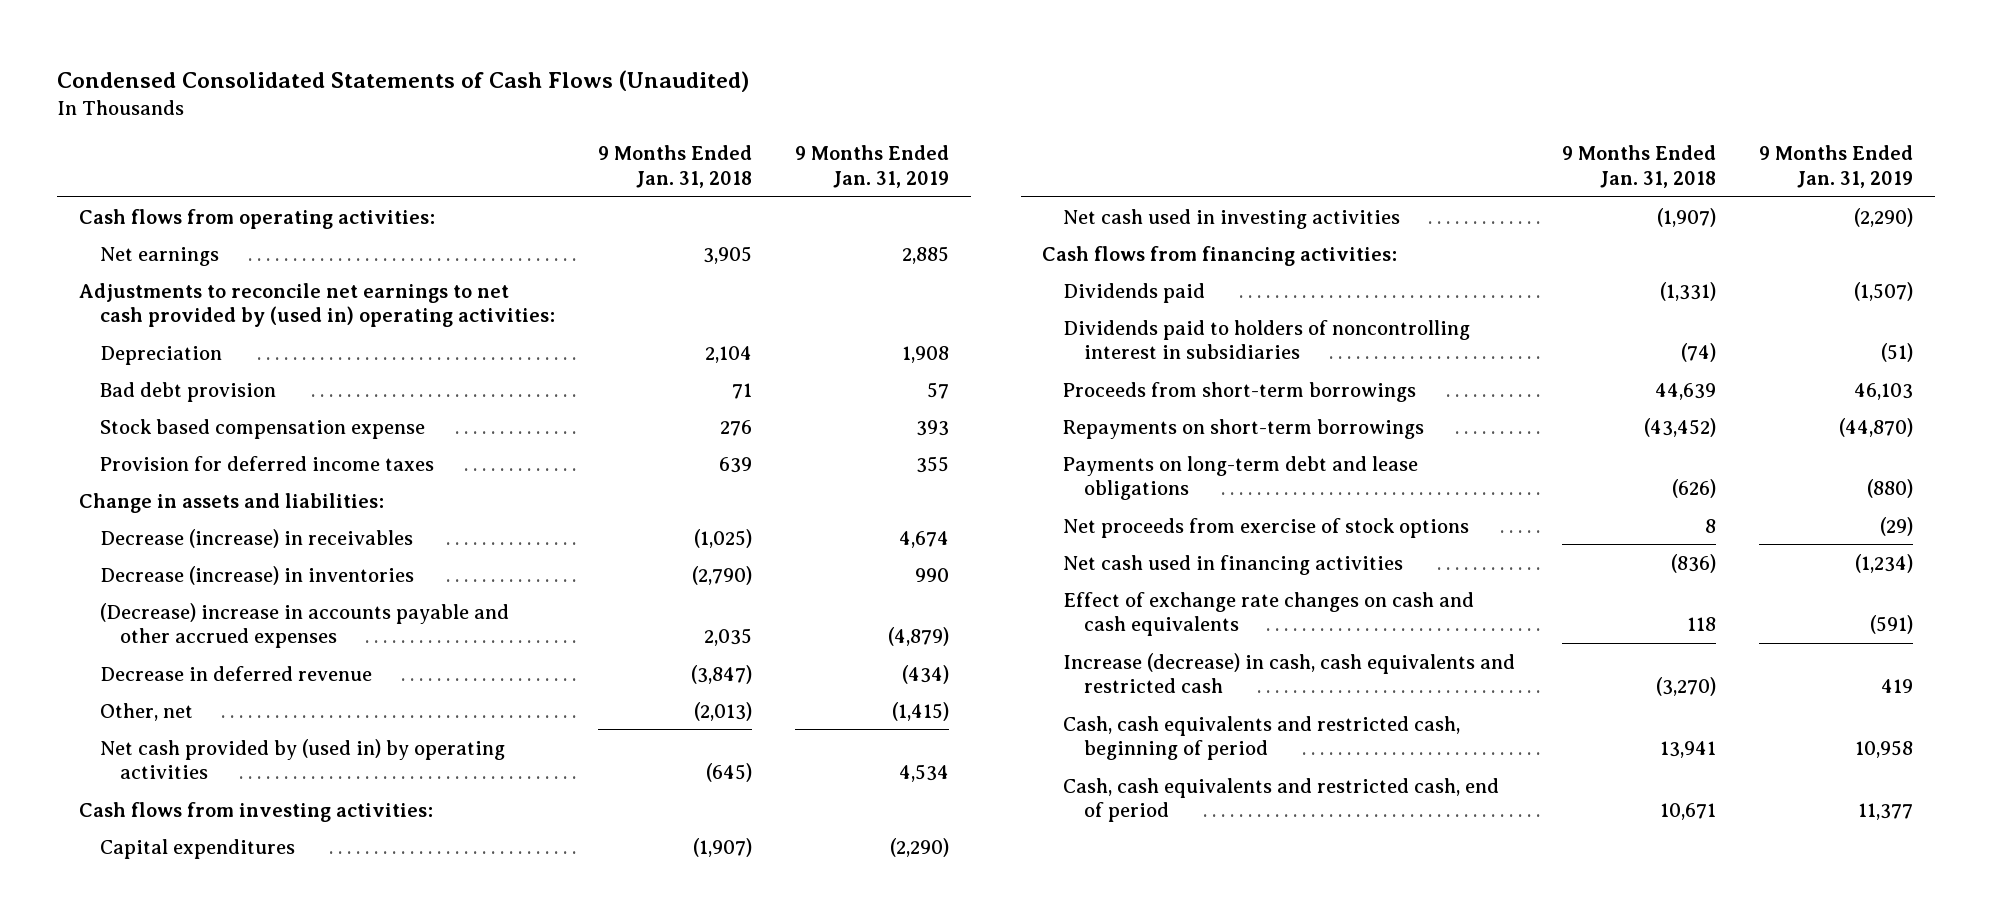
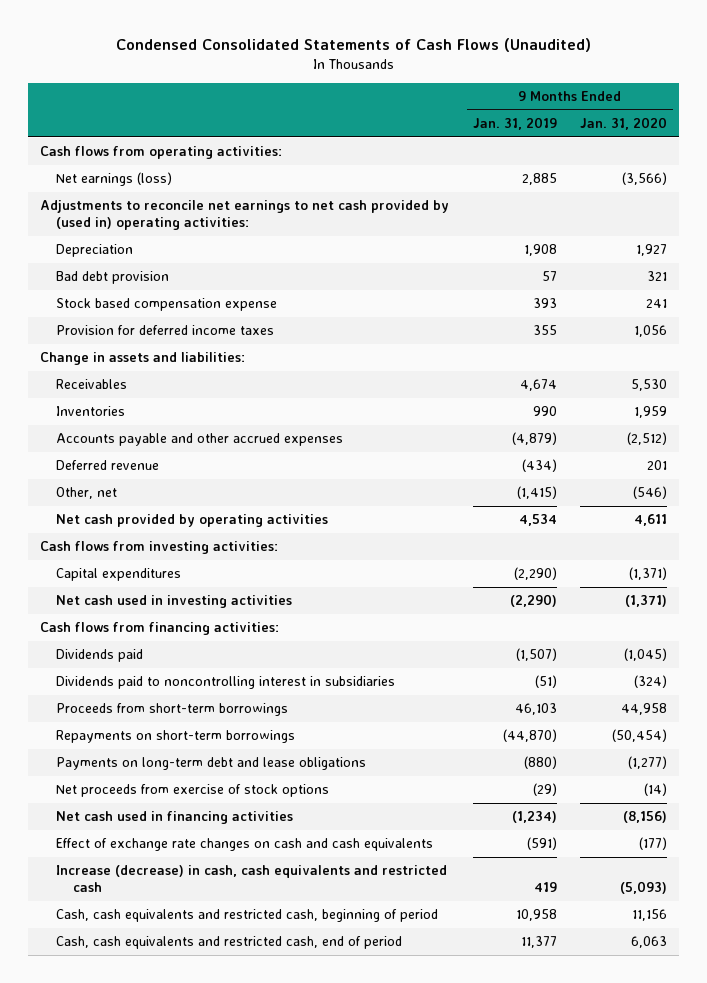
- | 9 Months Ended Jan. 31, 2018 | 9 Months Ended Jan. 31, 2019
+ | 9 Months Ended Jan. 31, 2019 | 9 Months Ended Jan. 31, 2020
- Net earnings | 3,905 | 2,885
+ Net earnings (loss) | 2,885 | (3,566)
- Decrease (increase) in receivables | (1,025) | 4,674
- Decrease (increase) in inventories | (2,790) | 990
- (Decrease) increase in accounts payable and other accrued expenses | 2,035 | (4,879)
- Decrease in deferred revenue | (3,847) | (434)
+ Receivables | 4,674 | 5,530
+ Inventories | 990 | 1,959
+ Accounts payable and other accrued expenses | (4,879) | (2,512)
+ Deferred revenue | (434) | 201
- Net cash provided by (used in) by operating activities | (645) | 4,534
+ Net cash provided by operating activities | 4,534 | 4,611
- Dividends paid to holders of noncontrolling interest in subsidiaries | (74) | (51)
+ Dividends paid to noncontrolling interest in subsidiaries | (51) | (324)

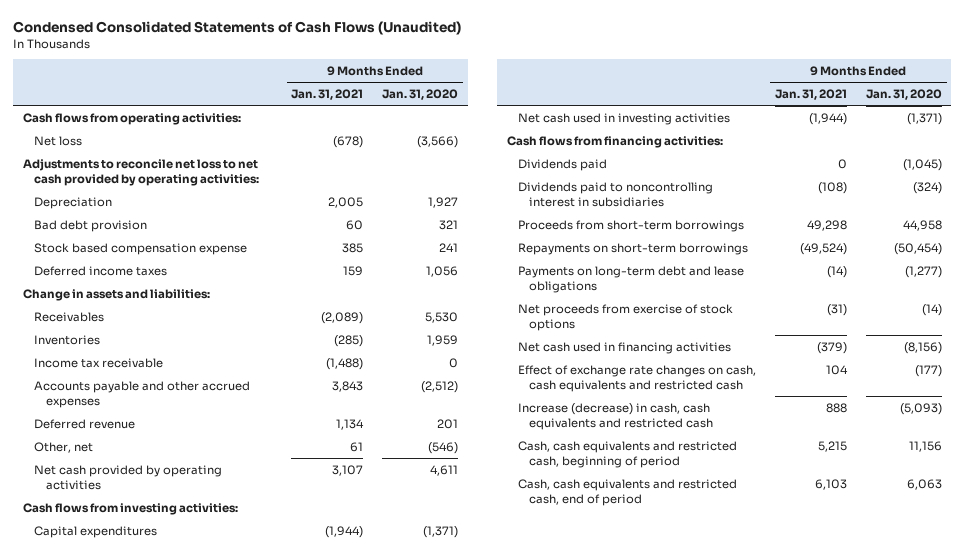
- | 9 Months Ended Jan. 31, 2019 | 9 Months Ended Jan. 31, 2020
+ | 9 Months Ended Jan. 31, 2021 | 9 Months Ended Jan. 31, 2020
- Net earnings (loss) | 2,885 | (3,566)
- Adjustments to reconcile net earnings to net cash provided by (used in) operating activities:
+ Net loss | (678) | (3,566)
+ Adjustments to reconcile net loss to net cash provided by operating activities:
- Provision for deferred income taxes | 355 | 1,056
+ Deferred income taxes | 159 | 1,056
+ Income tax receivable | (1,488) | 0
- Effect of exchange rate changes on cash and cash equivalents | (591) | (177)
+ Effect of exchange rate changes on cash, cash equivalents and restricted cash | 104 | (177)

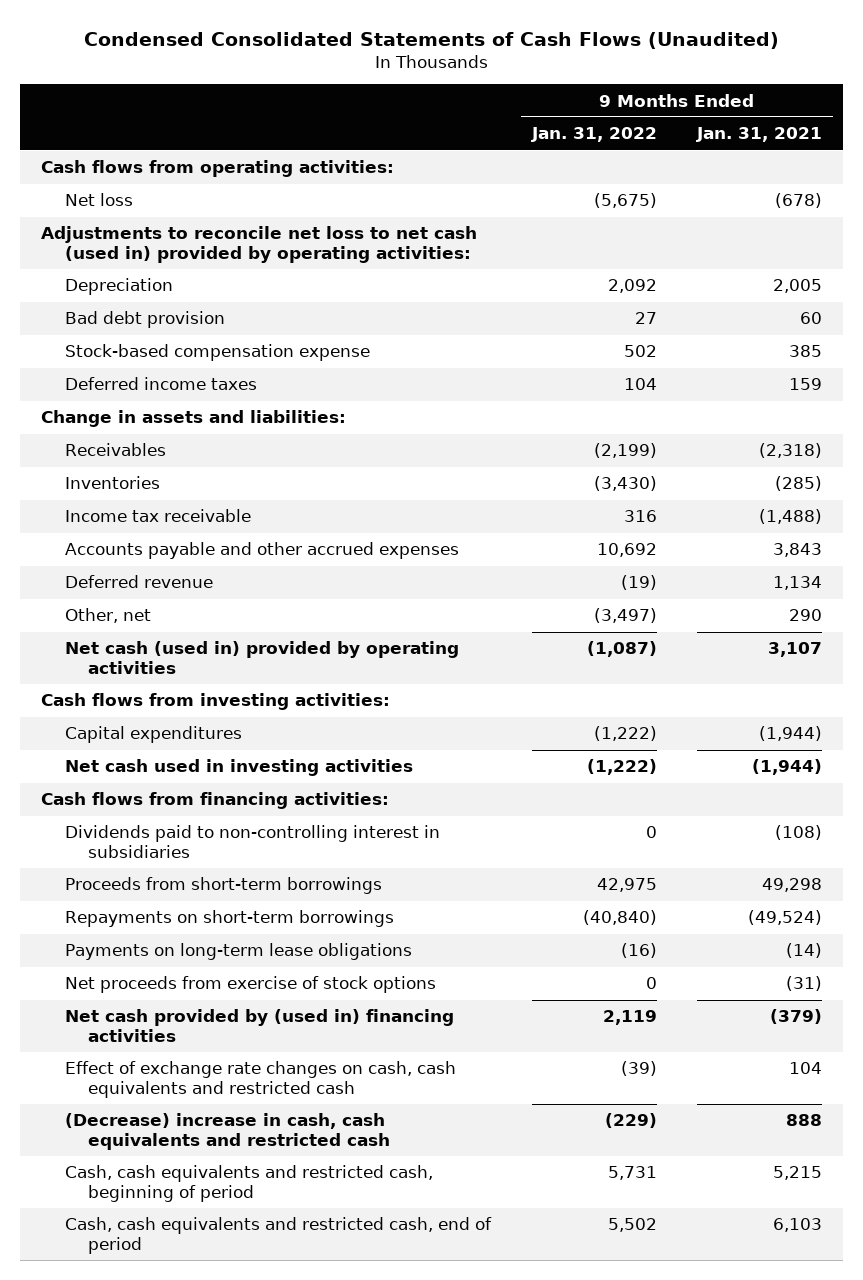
- | 9 Months Ended Jan. 31, 2021 | 9 Months Ended Jan. 31, 2020
+ | 9 Months Ended Jan. 31, 2022 | 9 Months Ended Jan. 31, 2021
- Adjustments to reconcile net loss to net cash provided by operating activities:
+ Adjustments to reconcile net loss to net cash (used in) provided by operating activities:
- Stock based compensation expense | 385 | 241
+ Stock-based compensation expense | 502 | 385
- Receivables | (2,089) | 5,530
+ Receivables | (2,199) | (2,318)
- Other, net | 61 | (546)
- Net cash provided by operating activities | 3,107 | 4,611
+ Other, net | (3,497) | 290
+ Net cash (used in) provided by operating activities | (1,087) | 3,107
- Dividends paid | 0 | (1,045)
- Dividends paid to noncontrolling interest in subsidiaries | (108) | (324)
+ Dividends paid to non-controlling interest in subsidiaries | 0 | (108)
- Payments on long-term debt and lease obligations | (14) | (1,277)
+ Payments on long-term lease obligations | (16) | (14)
- Net cash used in financing activities | (379) | (8,156)
+ Net cash provided by (used in) financing activities | 2,119 | (379)
- Increase (decrease) in cash, cash equivalents and restricted cash | 888 | (5,093)
+ (Decrease) increase in cash, cash equivalents and restricted cash | (229) | 888

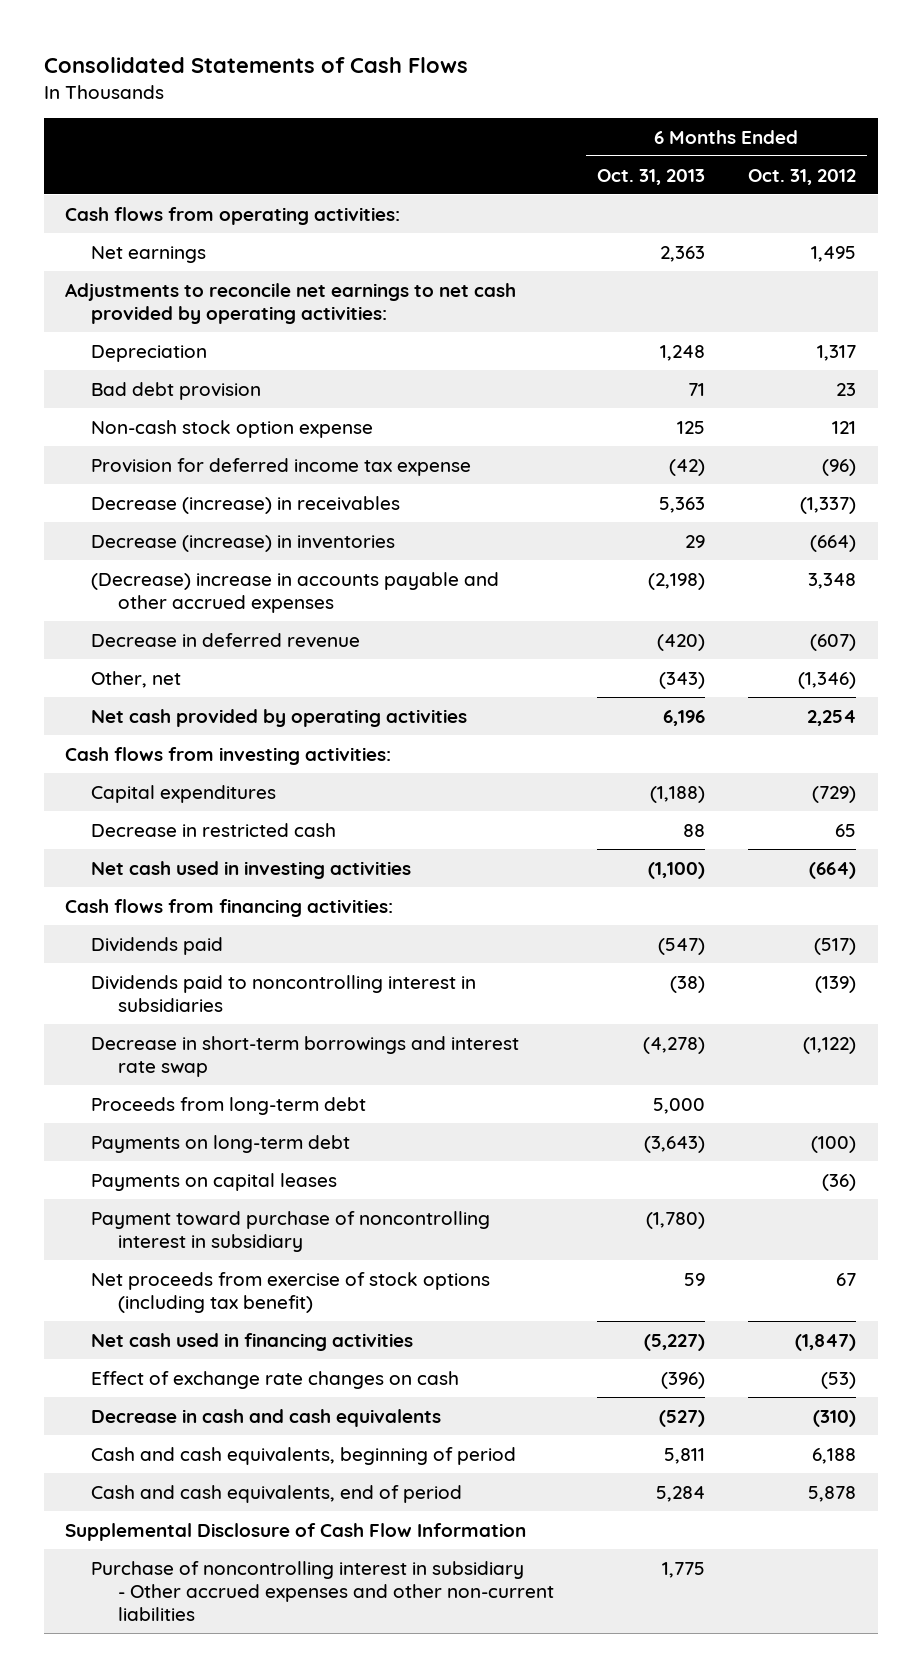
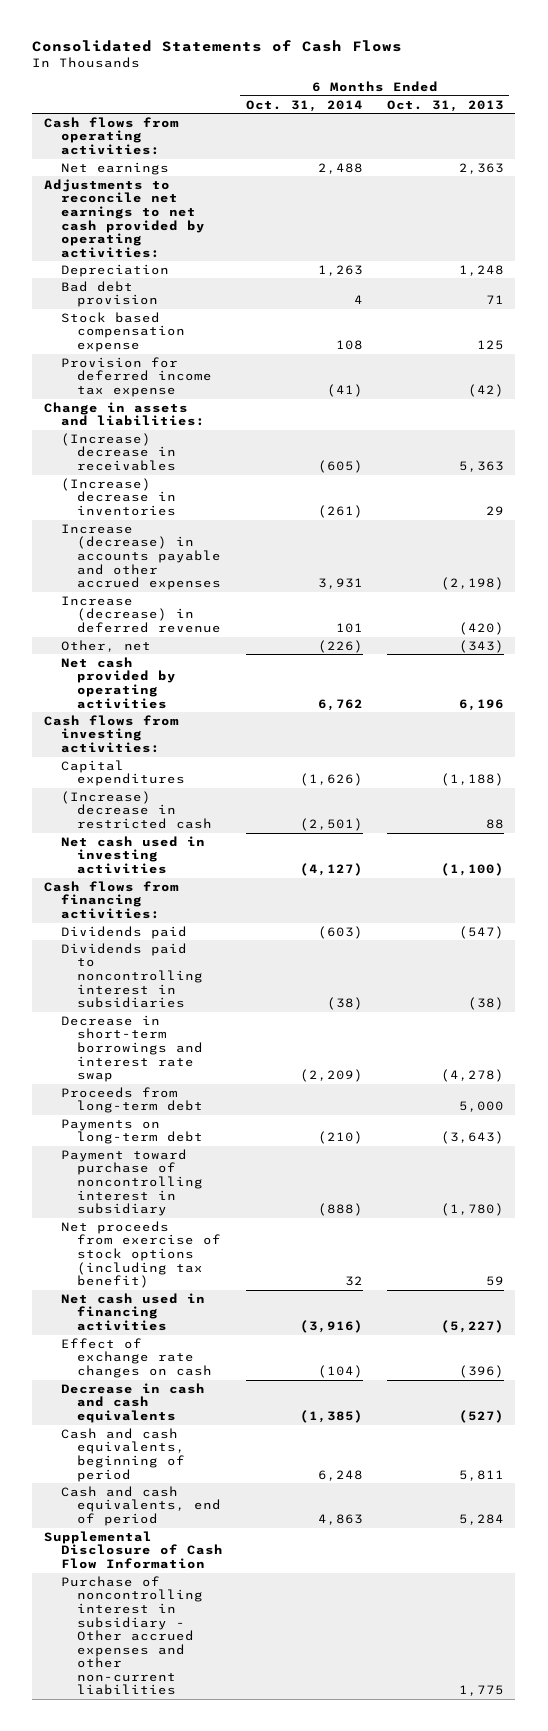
- | 6 Months Ended Oct. 31, 2013 | 6 Months Ended Oct. 31, 2012
+ | 6 Months Ended Oct. 31, 2014 | 6 Months Ended Oct. 31, 2013
- Non-cash stock option expense | 125 | 121
+ Stock based compensation expense | 108 | 125
- Decrease (increase) in receivables | 5,363 | (1,337)
- Decrease (increase) in inventories | 29 | (664)
- (Decrease) increase in accounts payable and other accrued expenses | (2,198) | 3,348
- Decrease in deferred revenue | (420) | (607)
+ Change in assets and liabilities:
+ (Increase) decrease in receivables | (605) | 5,363
+ (Increase) decrease in inventories | (261) | 29
+ Increase (decrease) in accounts payable and other accrued expenses | 3,931 | (2,198)
+ Increase (decrease) in deferred revenue | 101 | (420)
- Decrease in restricted cash | 88 | 65
+ (Increase) decrease in restricted cash | (2,501) | 88
- Payments on capital leases | | (36)

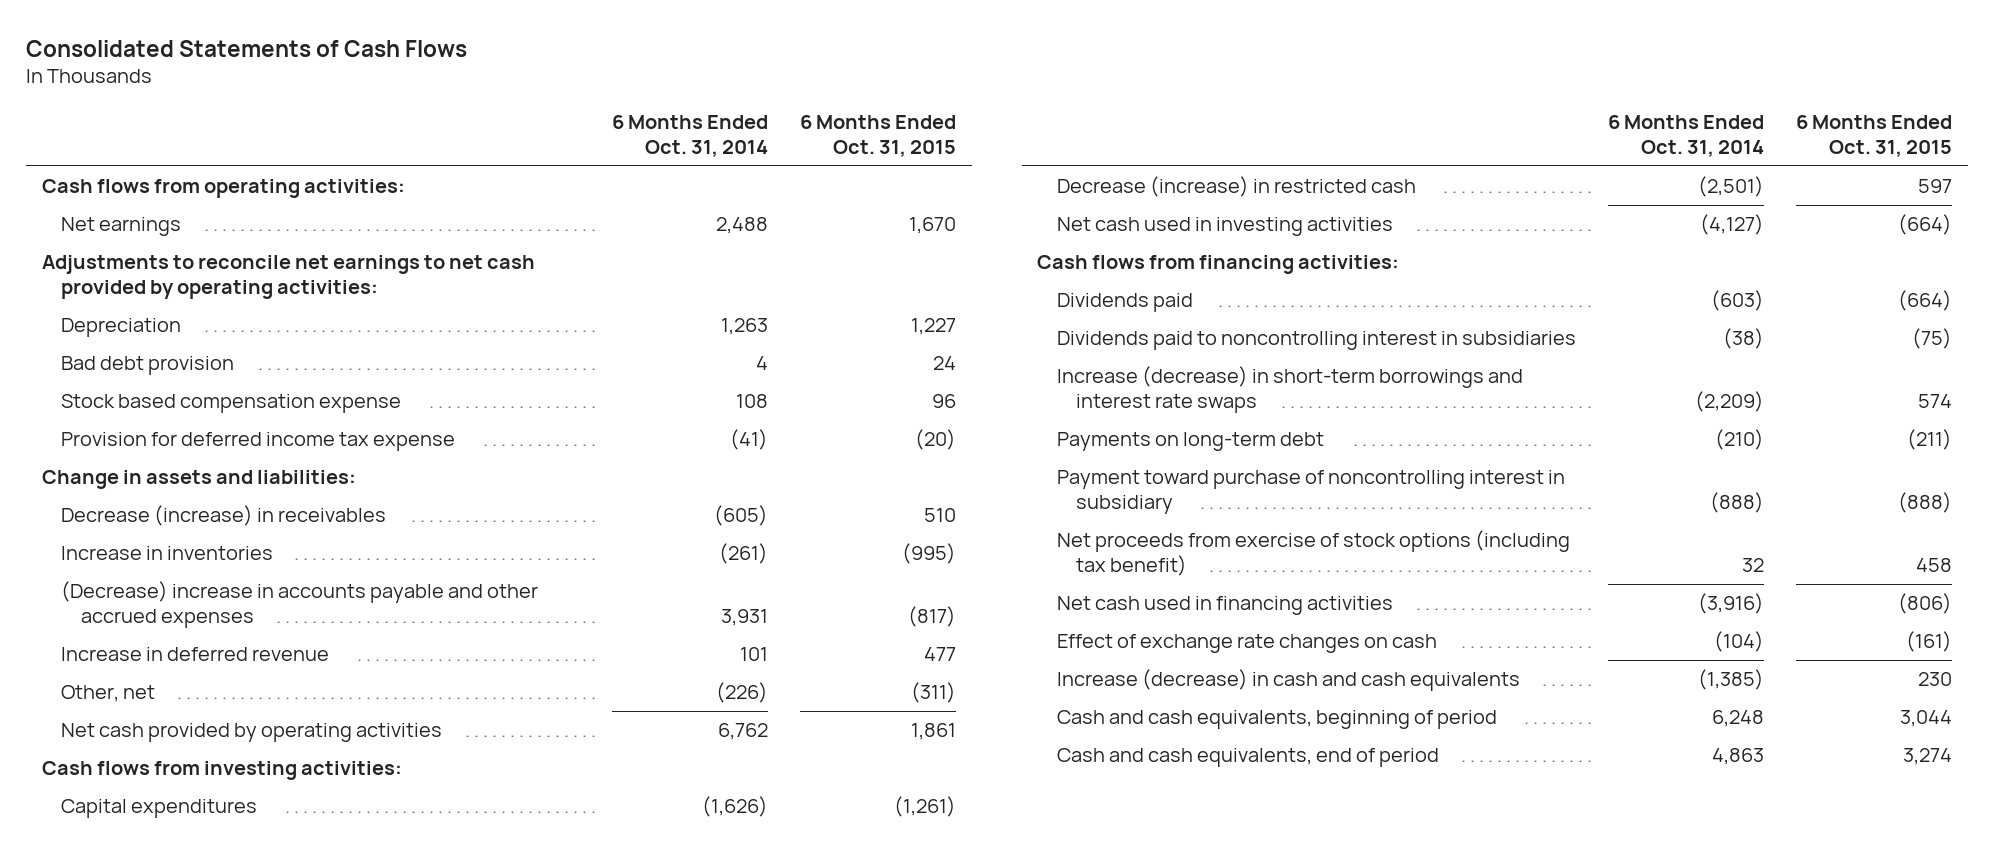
- | 6 Months Ended Oct. 31, 2014 | 6 Months Ended Oct. 31, 2013
+ | 6 Months Ended Oct. 31, 2014 | 6 Months Ended Oct. 31, 2015
- (Increase) decrease in receivables | (605) | 5,363
- (Increase) decrease in inventories | (261) | 29
- Increase (decrease) in accounts payable and other accrued expenses | 3,931 | (2,198)
- Increase (decrease) in deferred revenue | 101 | (420)
+ Decrease (increase) in receivables | (605) | 510
+ Increase in inventories | (261) | (995)
+ (Decrease) increase in accounts payable and other accrued expenses | 3,931 | (817)
+ Increase in deferred revenue | 101 | 477
- (Increase) decrease in restricted cash | (2,501) | 88
+ Decrease (increase) in restricted cash | (2,501) | 597
- Decrease in short-term borrowings and interest rate swap | (2,209) | (4,278)
- Proceeds from long-term debt | | 5,000
+ Increase (decrease) in short-term borrowings and interest rate swaps | (2,209) | 574
- Decrease in cash and cash equivalents | (1,385) | (527)
+ Increase (decrease) in cash and cash equivalents | (1,385) | 230
- Supplemental Disclosure of Cash Flow Information
- Purchase of noncontrolling interest in subsidiary - Other accrued expenses and other non-current liabilities | | 1,775

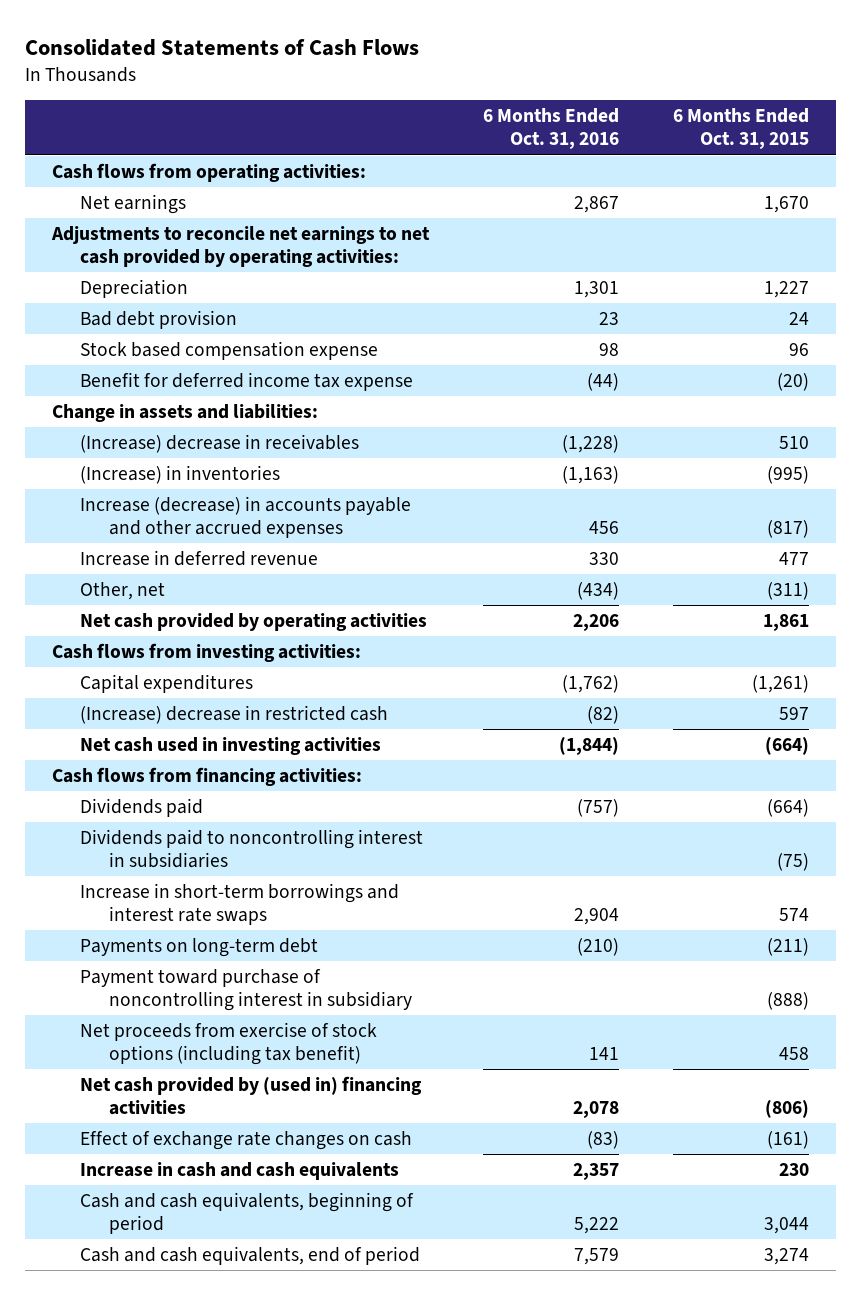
- | 6 Months Ended Oct. 31, 2014 | 6 Months Ended Oct. 31, 2015
+ | 6 Months Ended Oct. 31, 2016 | 6 Months Ended Oct. 31, 2015
- Provision for deferred income tax expense | (41) | (20)
+ Benefit for deferred income tax expense | (44) | (20)
- Decrease (increase) in receivables | (605) | 510
- Increase in inventories | (261) | (995)
- (Decrease) increase in accounts payable and other accrued expenses | 3,931 | (817)
+ (Increase) decrease in receivables | (1,228) | 510
+ (Increase) in inventories | (1,163) | (995)
+ Increase (decrease) in accounts payable and other accrued expenses | 456 | (817)
- Decrease (increase) in restricted cash | (2,501) | 597
+ (Increase) decrease in restricted cash | (82) | 597
- Increase (decrease) in short-term borrowings and interest rate swaps | (2,209) | 574
+ Increase in short-term borrowings and interest rate swaps | 2,904 | 574
- Net cash used in financing activities | (3,916) | (806)
+ Net cash provided by (used in) financing activities | 2,078 | (806)
- Increase (decrease) in cash and cash equivalents | (1,385) | 230
+ Increase in cash and cash equivalents | 2,357 | 230

